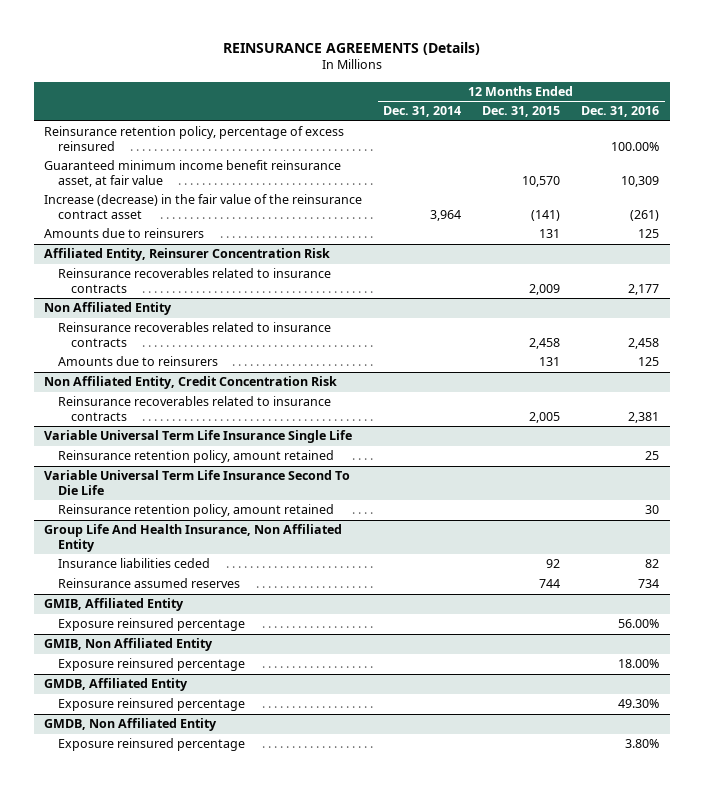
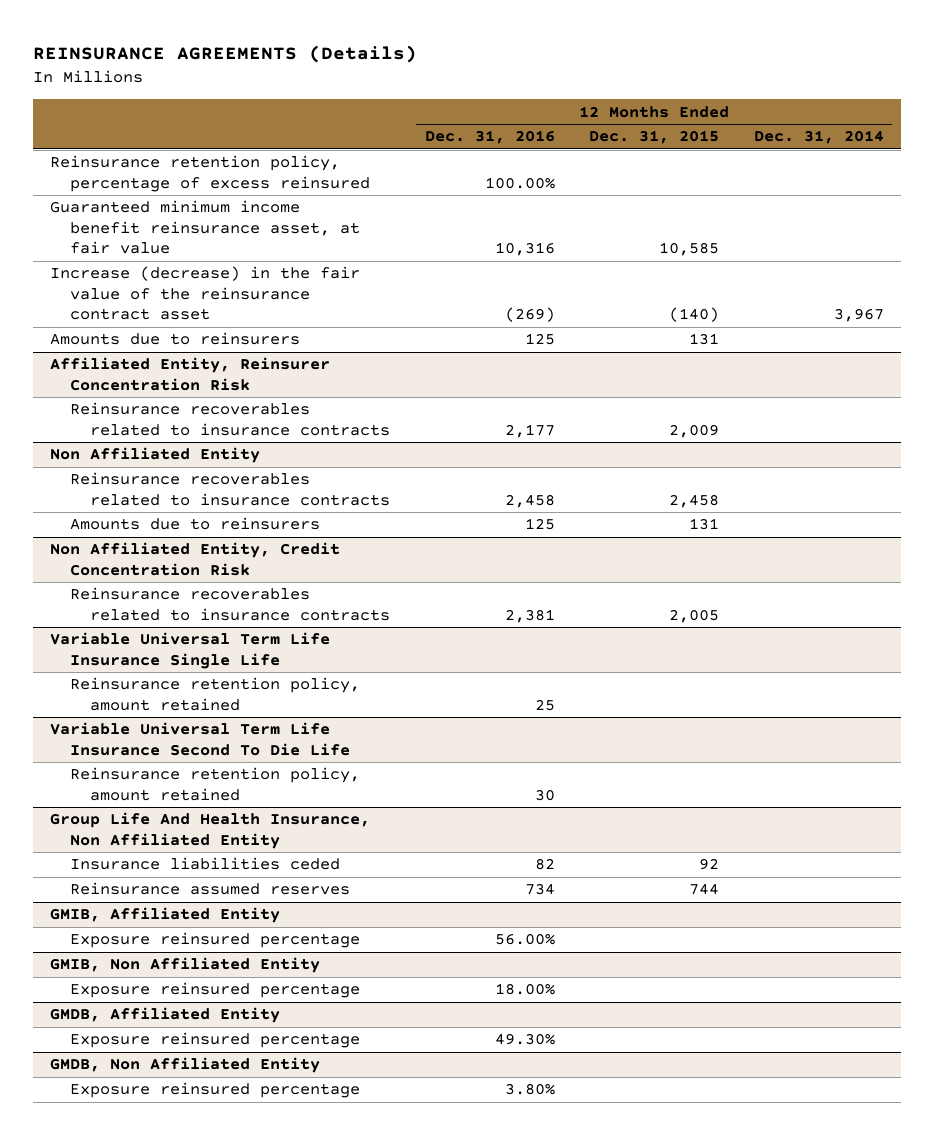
- | 12 Months Ended Dec. 31, 2014 | 12 Months Ended Dec. 31, 2015 | 12 Months Ended Dec. 31, 2016
+ | 12 Months Ended Dec. 31, 2016 | 12 Months Ended Dec. 31, 2015 | 12 Months Ended Dec. 31, 2014
- Guaranteed minimum income benefit reinsurance asset, at fair value | | 10,570 | 10,309
- Increase (decrease) in the fair value of the reinsurance contract asset | 3,964 | (141) | (261)
+ Guaranteed minimum income benefit reinsurance asset, at fair value | 10,316 | 10,585 |
+ Increase (decrease) in the fair value of the reinsurance contract asset | (269) | (140) | 3,967

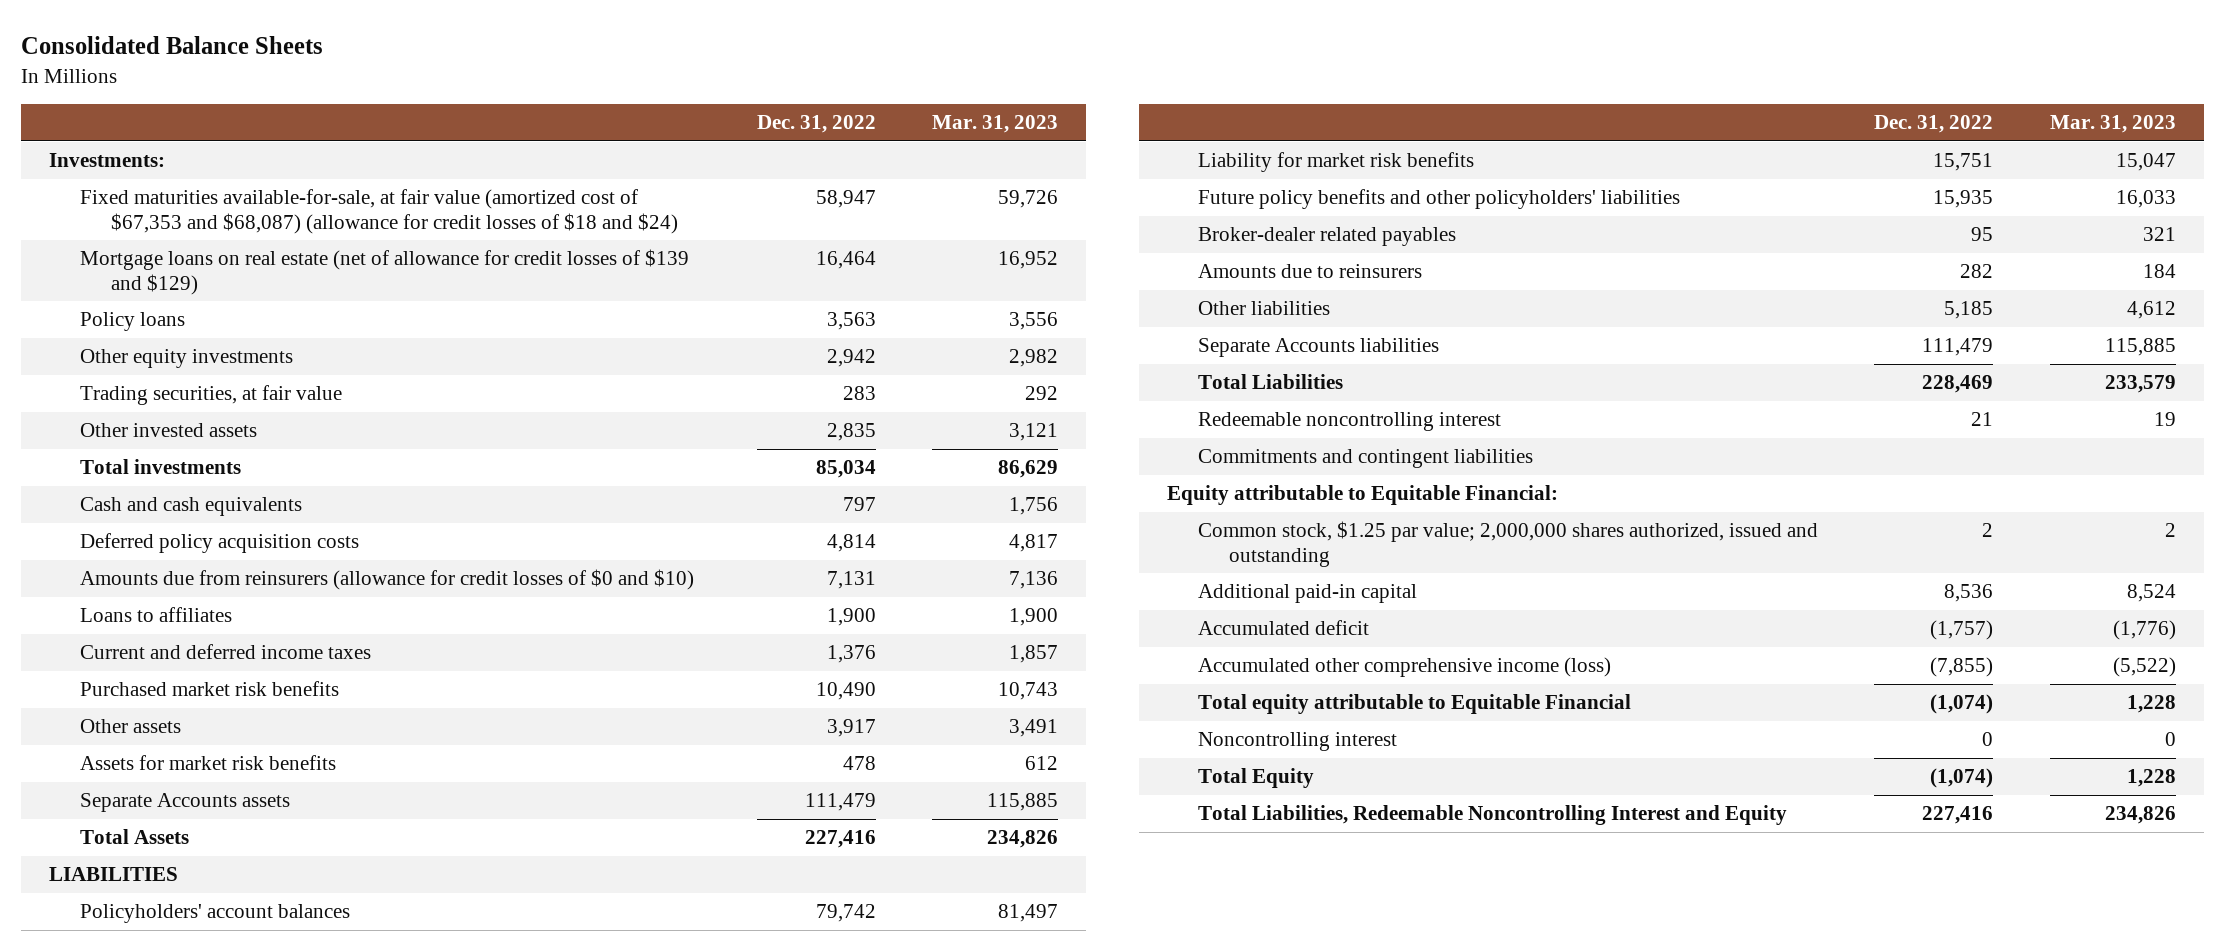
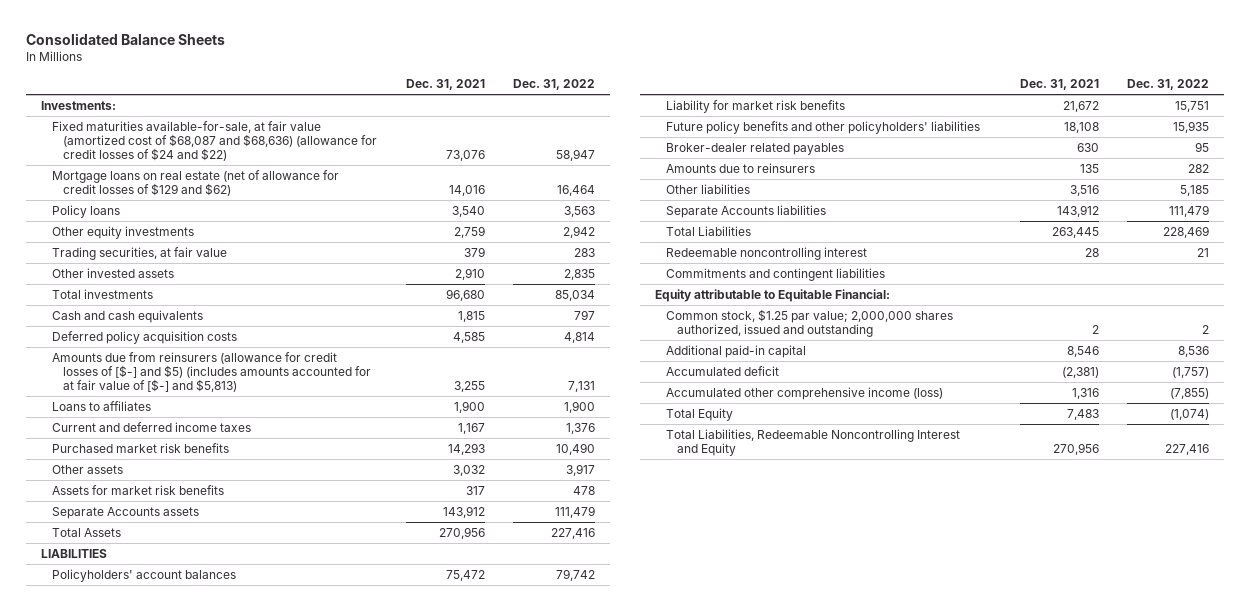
- | Dec. 31, 2022 | Mar. 31, 2023
+ | Dec. 31, 2021 | Dec. 31, 2022
- Fixed maturities available-for-sale, at fair value (amortized cost of $67,353 and $68,087) (allowance for credit losses of $18 and $24) | 58,947 | 59,726
- Mortgage loans on real estate (net of allowance for credit losses of $139 and $129) | 16,464 | 16,952
+ Fixed maturities available-for-sale, at fair value (amortized cost of $68,087 and $68,636) (allowance for credit losses of $24 and $22) | 73,076 | 58,947
+ Mortgage loans on real estate (net of allowance for credit losses of $129 and $62) | 14,016 | 16,464
- Amounts due from reinsurers (allowance for credit losses of $0 and $10) | 7,131 | 7,136
+ Amounts due from reinsurers (allowance for credit losses of [$-] and $5) (includes amounts accounted for at fair value of [$-] and $5,813) | 3,255 | 7,131
- Total equity attributable to Equitable Financial | (1,074) | 1,228
- Noncontrolling interest | 0 | 0

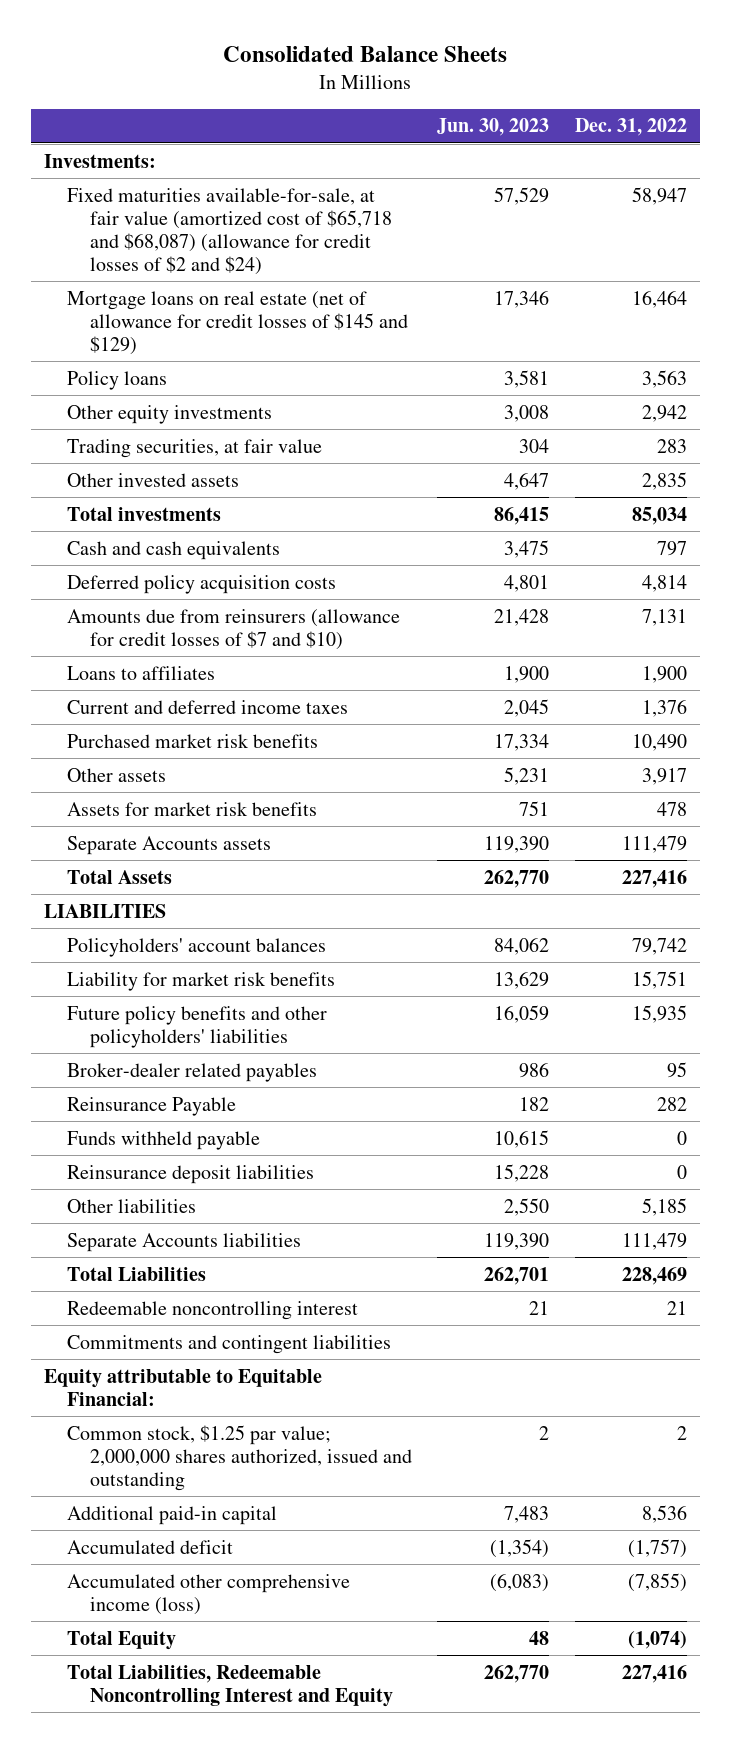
- | Dec. 31, 2021 | Dec. 31, 2022
+ | Jun. 30, 2023 | Dec. 31, 2022
- Fixed maturities available-for-sale, at fair value (amortized cost of $68,087 and $68,636) (allowance for credit losses of $24 and $22) | 73,076 | 58,947
- Mortgage loans on real estate (net of allowance for credit losses of $129 and $62) | 14,016 | 16,464
+ Fixed maturities available-for-sale, at fair value (amortized cost of $65,718 and $68,087) (allowance for credit losses of $2 and $24) | 57,529 | 58,947
+ Mortgage loans on real estate (net of allowance for credit losses of $145 and $129) | 17,346 | 16,464
- Amounts due from reinsurers (allowance for credit losses of [$-] and $5) (includes amounts accounted for at fair value of [$-] and $5,813) | 3,255 | 7,131
+ Amounts due from reinsurers (allowance for credit losses of $7 and $10) | 21,428 | 7,131
- Amounts due to reinsurers | 135 | 282
+ Reinsurance Payable | 182 | 282
+ Funds withheld payable | 10,615 | 0
+ Reinsurance deposit liabilities | 15,228 | 0

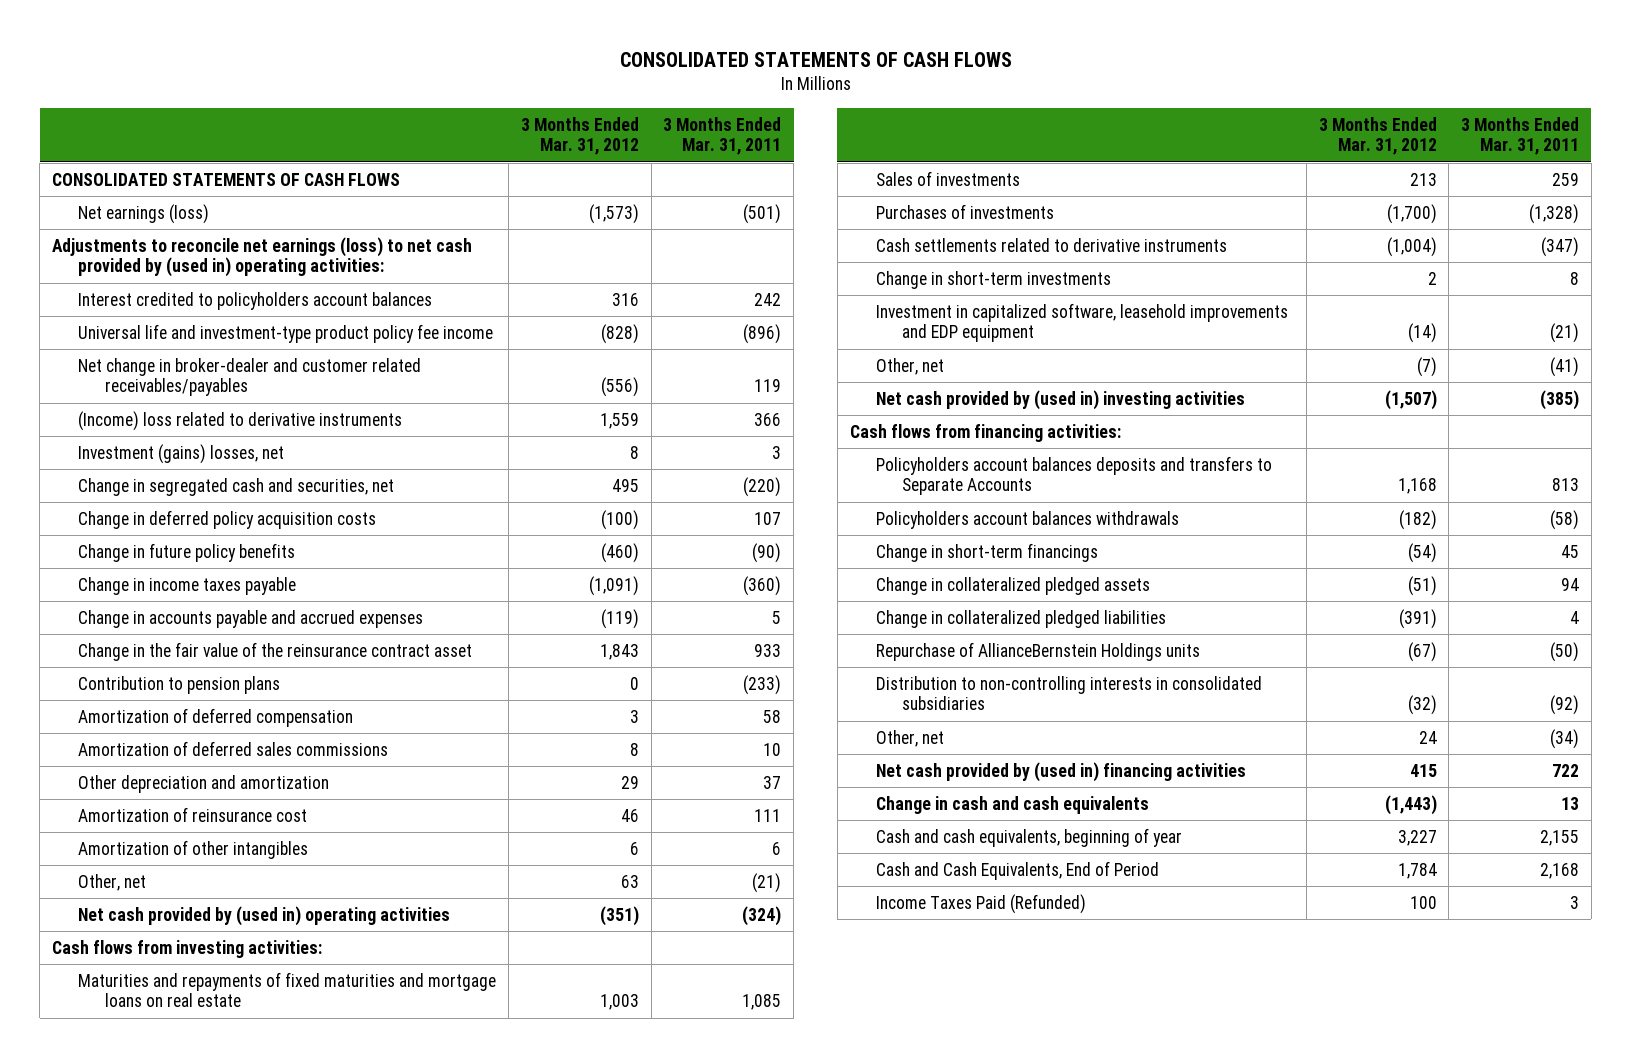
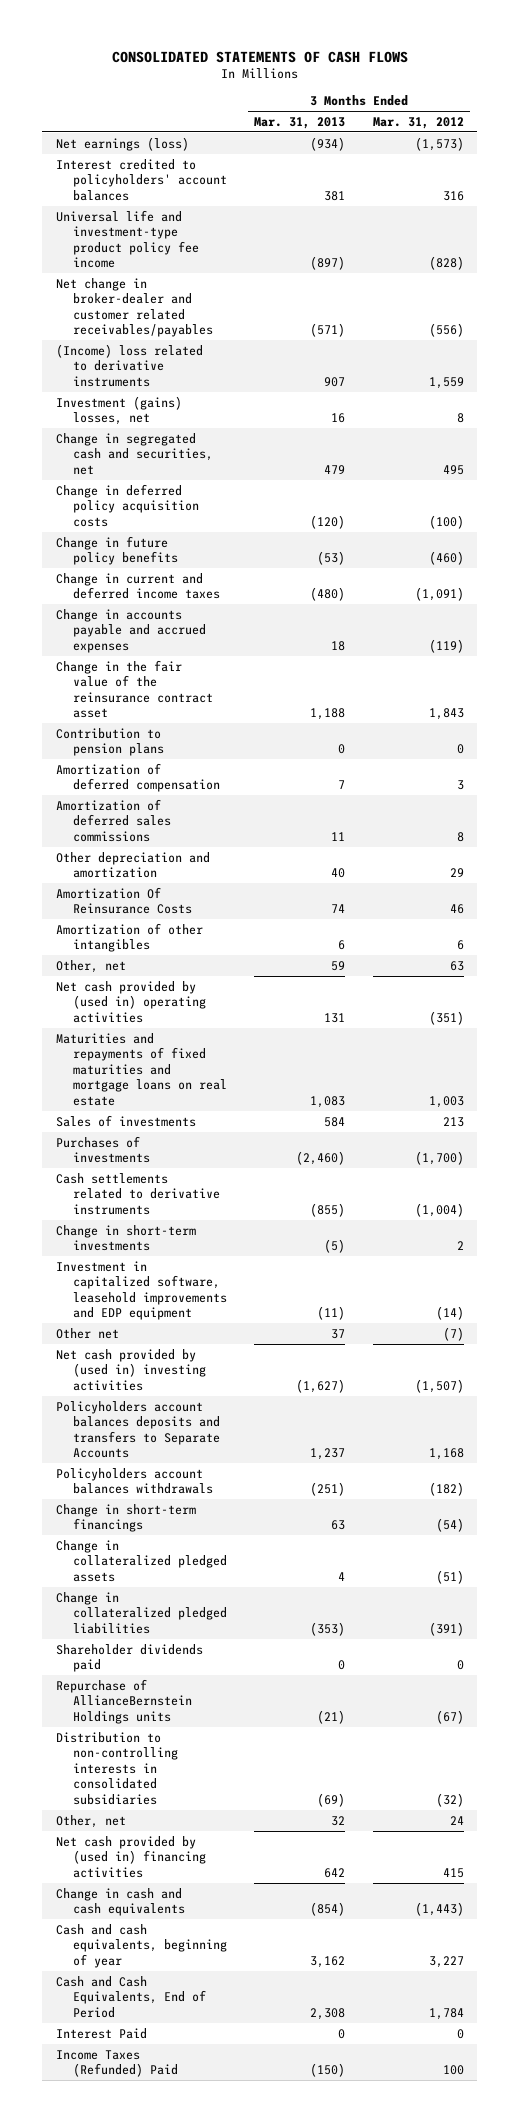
- | 3 Months Ended Mar. 31, 2012 | 3 Months Ended Mar. 31, 2011
+ | 3 Months Ended Mar. 31, 2013 | 3 Months Ended Mar. 31, 2012
- CONSOLIDATED STATEMENTS OF CASH FLOWS
- Adjustments to reconcile net earnings (loss) to net cash provided by (used in) operating activities:
- Interest credited to policyholders account balances | 316 | 242
+ Interest credited to policyholders' account balances | 381 | 316
- Change in income taxes payable | (1,091) | (360)
+ Change in current and deferred income taxes | (480) | (1,091)
- Amortization of reinsurance cost | 46 | 111
+ Amortization Of Reinsurance Costs | 74 | 46
- Cash flows from investing activities:
- Other, net | (7) | (41)
+ Other net | 37 | (7)
- Cash flows from financing activities:
+ Shareholder dividends paid | 0 | 0
- Income Taxes Paid (Refunded) | 100 | 3
+ Interest Paid | 0 | 0
+ Income Taxes (Refunded) Paid | (150) | 100

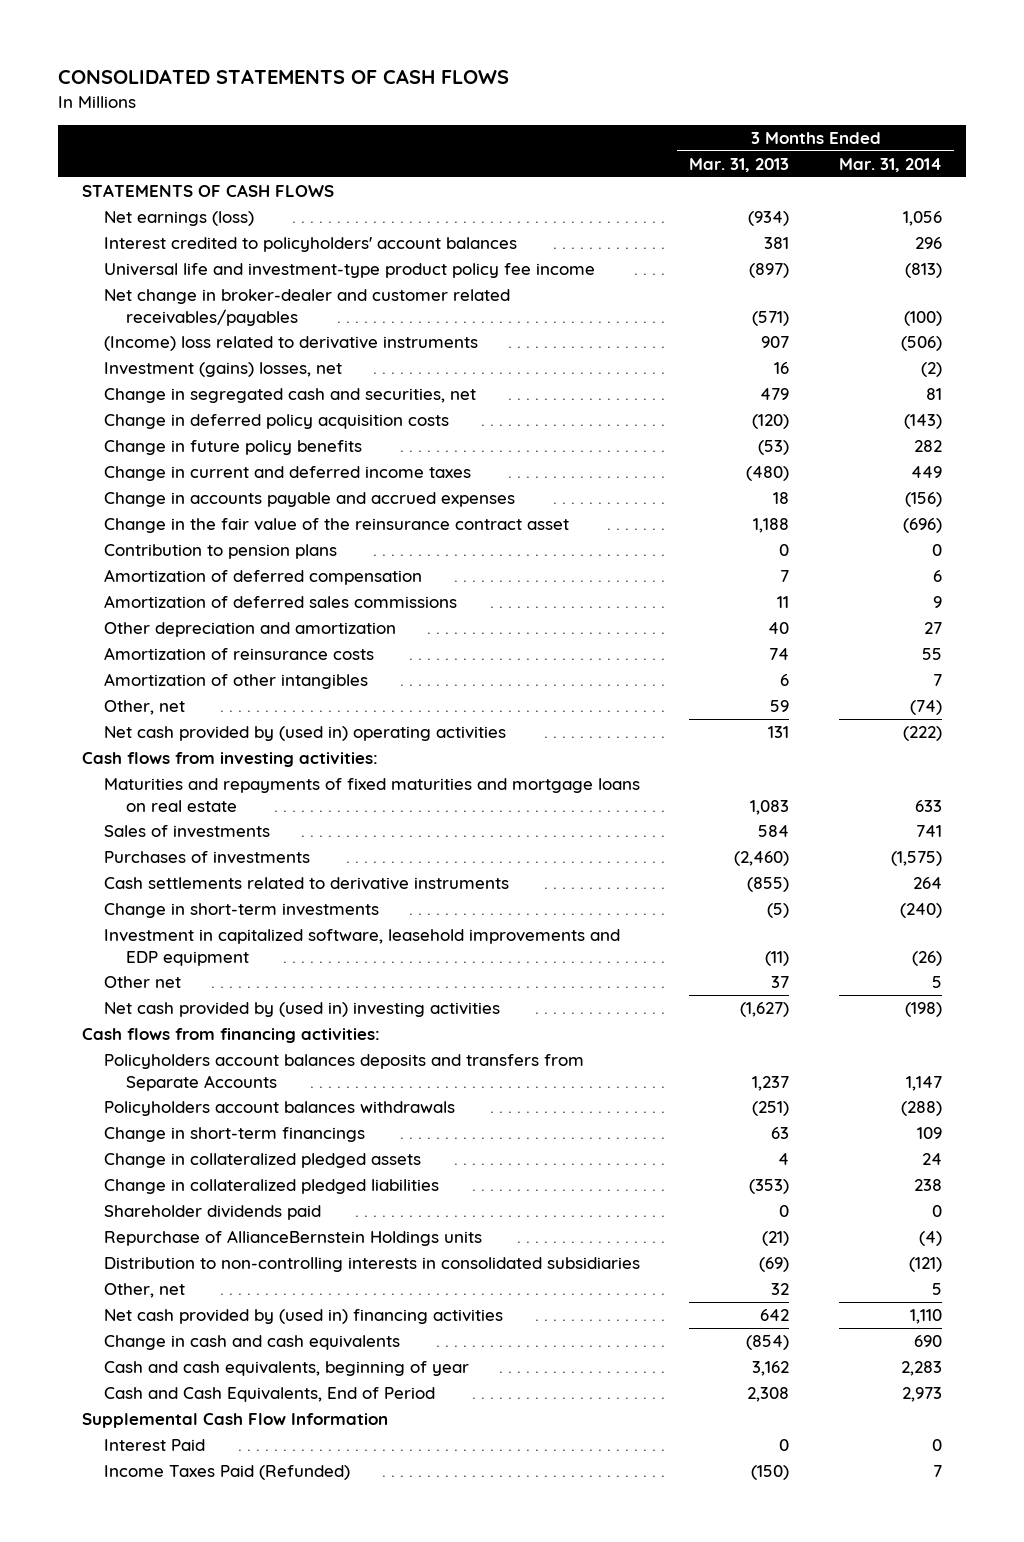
- | 3 Months Ended Mar. 31, 2013 | 3 Months Ended Mar. 31, 2012
+ | 3 Months Ended Mar. 31, 2013 | 3 Months Ended Mar. 31, 2014
+ STATEMENTS OF CASH FLOWS
- Amortization Of Reinsurance Costs | 74 | 46
+ Amortization of reinsurance costs | 74 | 55
+ Cash flows from investing activities:
- Policyholders account balances deposits and transfers to Separate Accounts | 1,237 | 1,168
+ Cash flows from financing activities:
+ Policyholders account balances deposits and transfers from Separate Accounts | 1,237 | 1,147
+ Supplemental Cash Flow Information
- Income Taxes (Refunded) Paid | (150) | 100
+ Income Taxes Paid (Refunded) | (150) | 7

